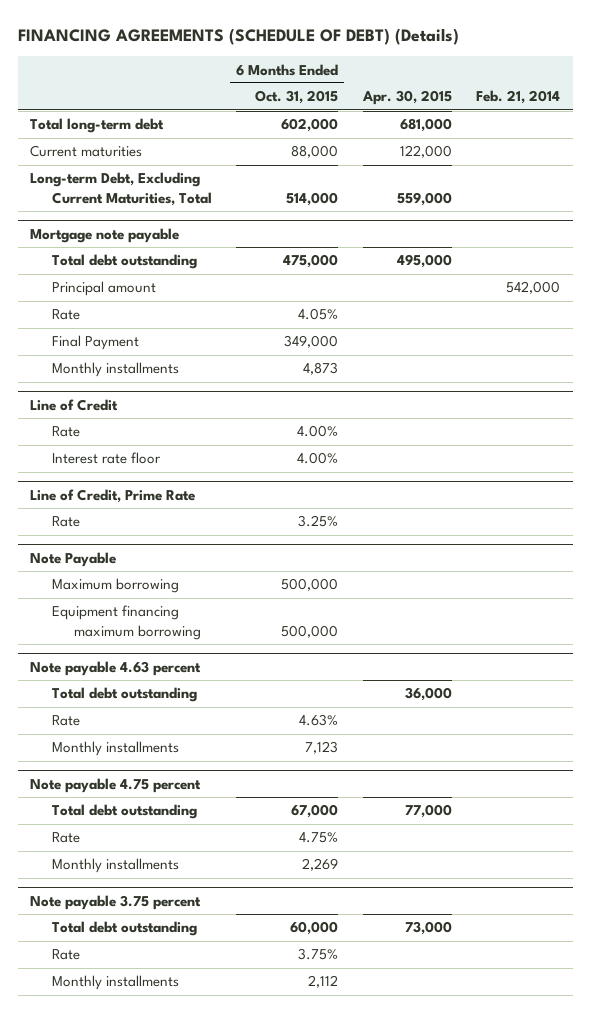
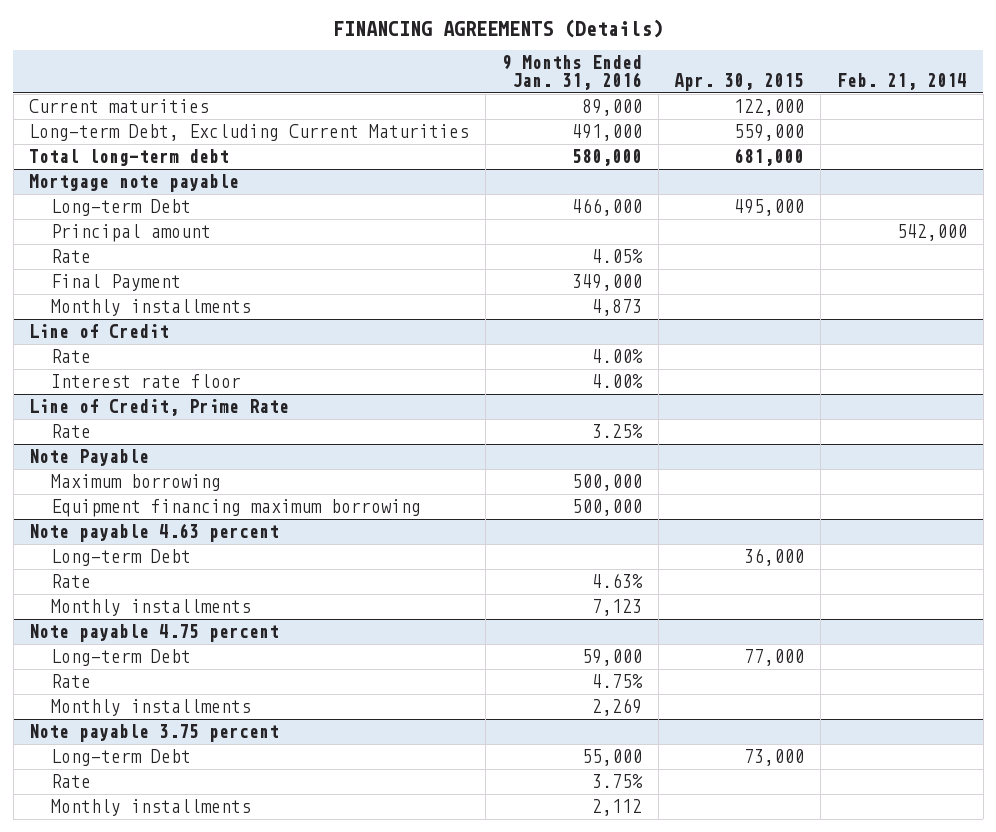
- FINANCING AGREEMENTS (SCHEDULE OF DEBT) (Details)
+ FINANCING AGREEMENTS (Details)
- | 6 Months Ended Oct. 31, 2015 | Apr. 30, 2015 | Feb. 21, 2014
+ | 9 Months Ended Jan. 31, 2016 | Apr. 30, 2015 | Feb. 21, 2014
- Long-term Debt, Excluding Current Maturities, Total | 514,000 | 559,000 |
+ Long-term Debt, Excluding Current Maturities | 491,000 | 559,000 |
moved down: Total long-term debt | 580,000 | 681,000 |
@ Mortgage note payable
- Total debt outstanding | 475,000 | 495,000 |
+ Long-term Debt | 466,000 | 495,000 |
@ Note payable 4.63 percent
- Total debt outstanding | | 36,000 |
+ Long-term Debt | | 36,000 |
@ Note payable 4.75 percent
- Total debt outstanding | 67,000 | 77,000 |
+ Long-term Debt | 59,000 | 77,000 |
@ Note payable 3.75 percent
- Total debt outstanding | 60,000 | 73,000 |
+ Long-term Debt | 55,000 | 73,000 |

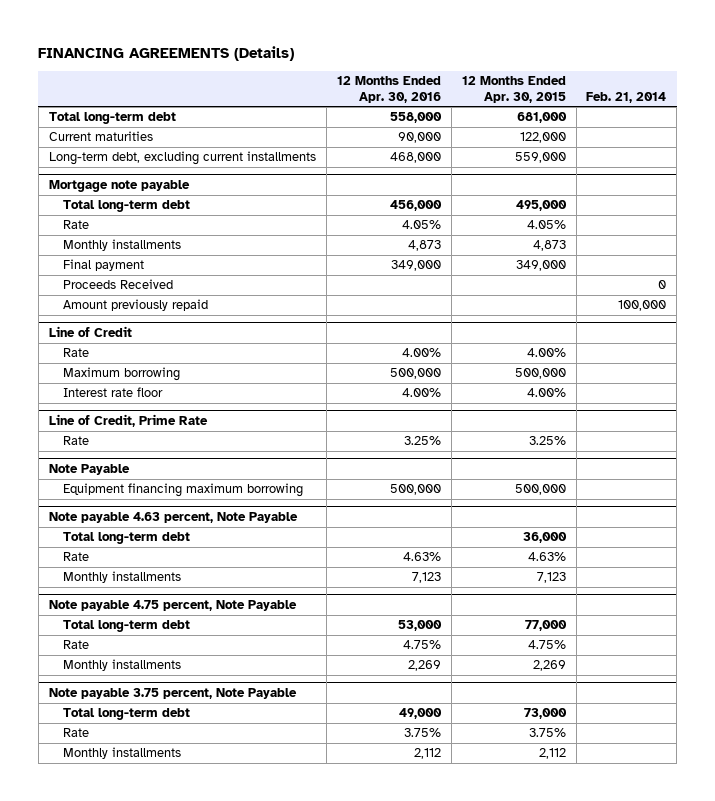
- | 9 Months Ended Jan. 31, 2016 | Apr. 30, 2015 | Feb. 21, 2014
+ | 12 Months Ended Apr. 30, 2016 | 12 Months Ended Apr. 30, 2015 | Feb. 21, 2014
- Long-term Debt, Excluding Current Maturities | 491,000 | 559,000 |
moved down: Current maturities | 90,000 | 122,000 |
+ Long-term debt, excluding current installments | 468,000 | 559,000 |
@ Mortgage note payable
- Long-term Debt | 466,000 | 495,000 |
- Principal amount | | | 542,000
+ Total long-term debt | 456,000 | 495,000 |
- Final Payment | 349,000 | |
+ Final payment | 349,000 | 349,000 |
+ Proceeds Received | | | 0
+ Amount previously repaid | | | 100,000
@ Line of Credit
+ Maximum borrowing | 500,000 | 500,000 |
@ Note Payable
- Maximum borrowing | 500,000 | |
- Note payable 4.63 percent
- Long-term Debt | | 36,000 |
+ Note payable 4.63 percent, Note Payable
+ Total long-term debt | | 36,000 |
- Note payable 4.75 percent
- Long-term Debt | 59,000 | 77,000 |
+ Note payable 4.75 percent, Note Payable
+ Total long-term debt | 53,000 | 77,000 |
- Note payable 3.75 percent
- Long-term Debt | 55,000 | 73,000 |
+ Note payable 3.75 percent, Note Payable
+ Total long-term debt | 49,000 | 73,000 |

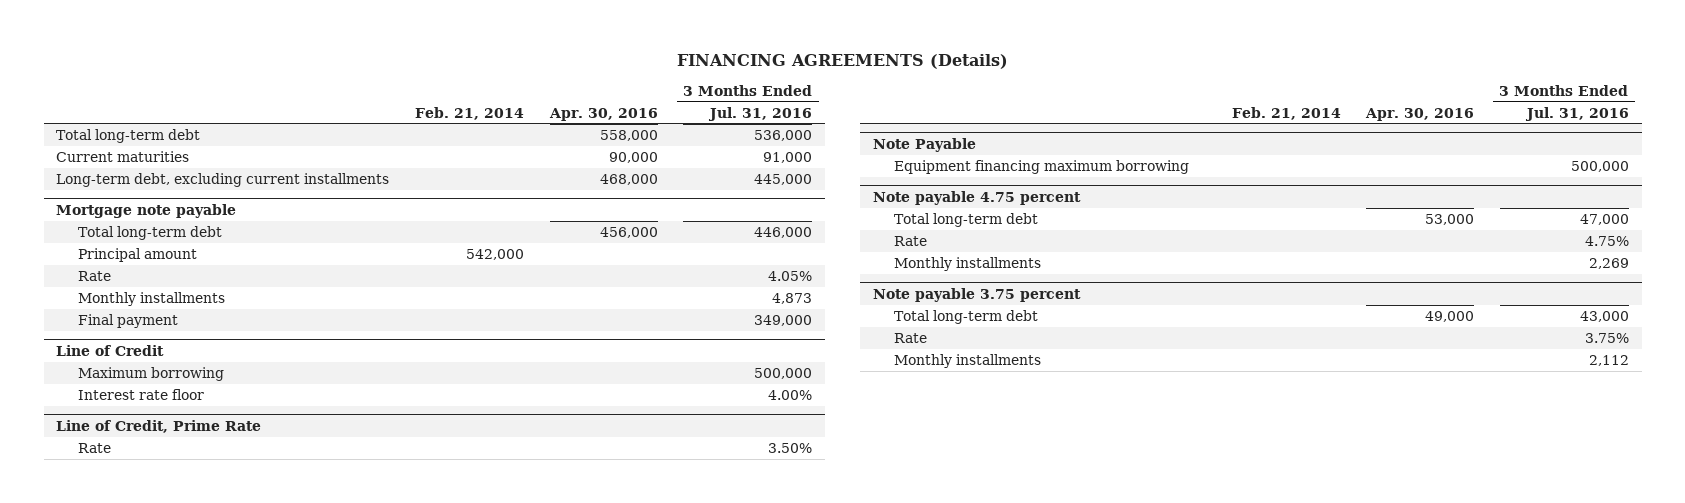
- | 12 Months Ended Apr. 30, 2016 | 12 Months Ended Apr. 30, 2015 | Feb. 21, 2014
+ | Feb. 21, 2014 | Apr. 30, 2016 | 3 Months Ended Jul. 31, 2016
@ Mortgage note payable
+ Principal amount | 542,000 | |
- Proceeds Received | | | 0
- Amount previously repaid | | | 100,000
@ Line of Credit
- Rate | 4.00% | 4.00% |
- Note payable 4.63 percent, Note Payable
- Total long-term debt | | 36,000 |
- Rate | 4.63% | 4.63% |
- Monthly installments | 7,123 | 7,123 |
- Note payable 4.75 percent, Note Payable
+ Note payable 4.75 percent
- Note payable 3.75 percent, Note Payable
+ Note payable 3.75 percent

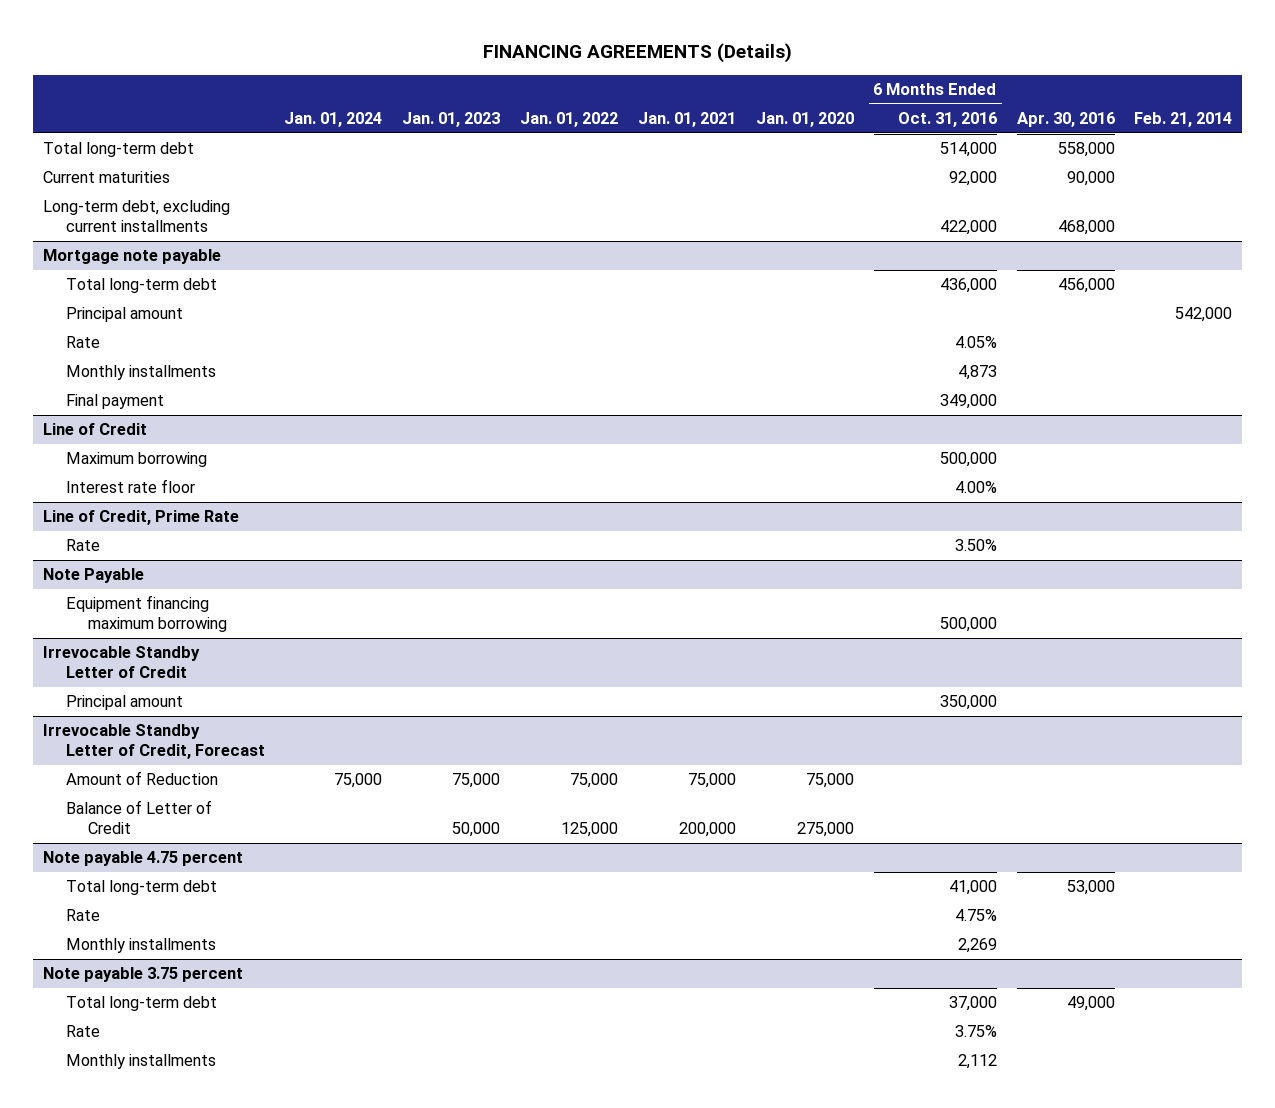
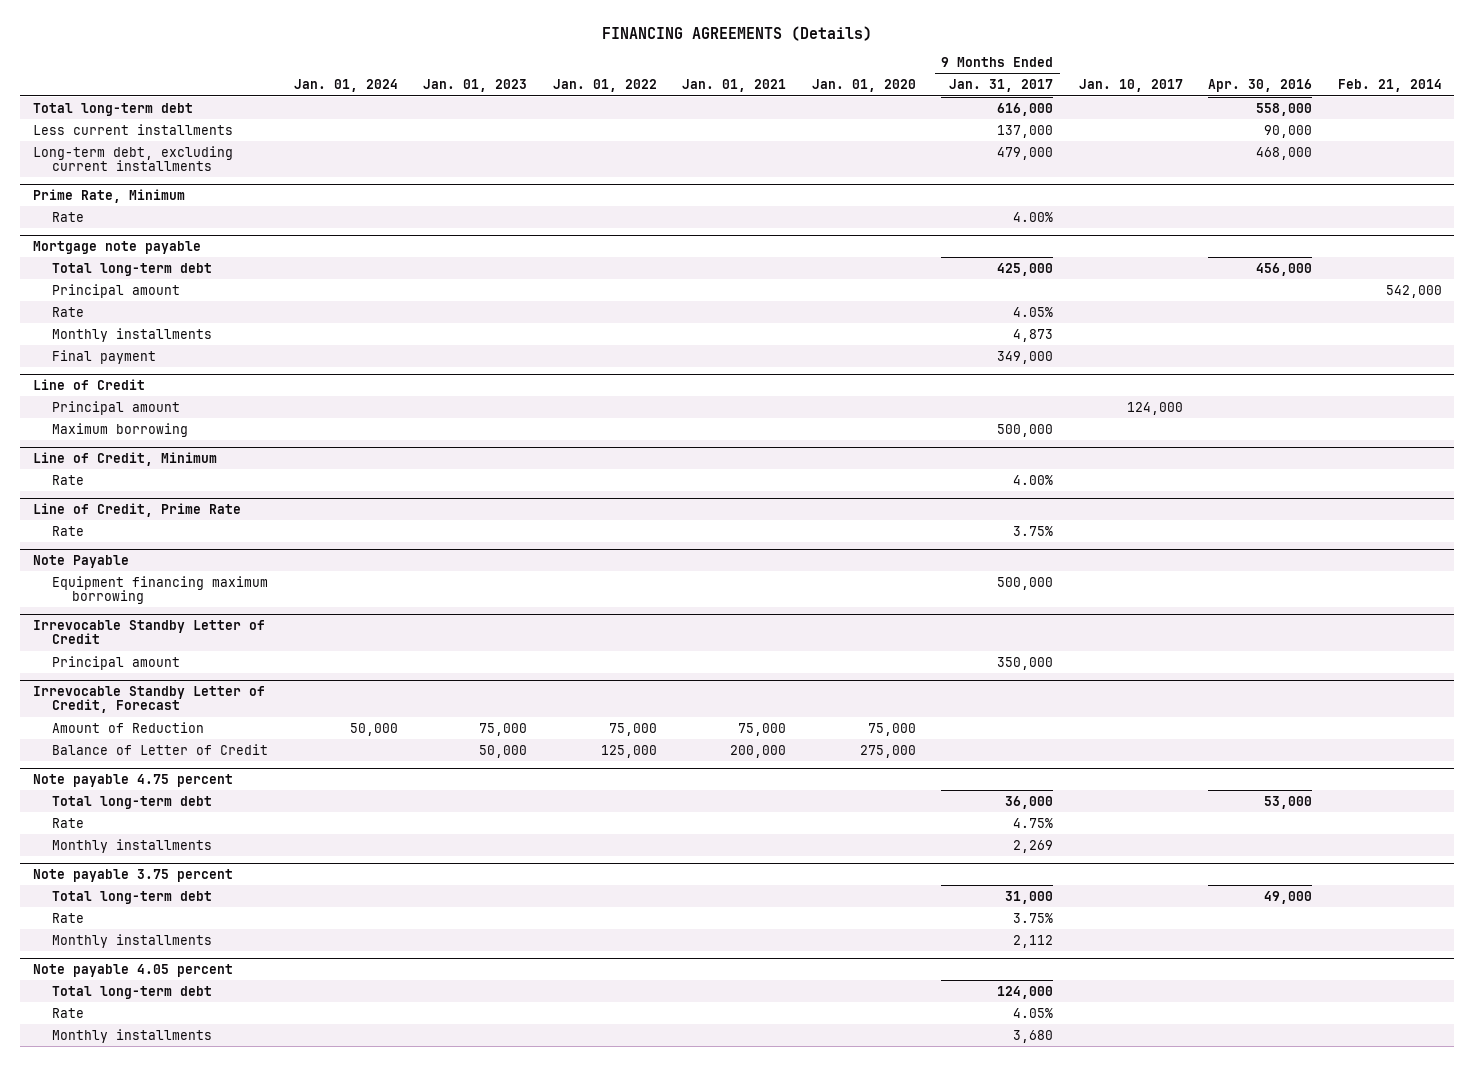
- | Jan. 01, 2024 | Jan. 01, 2023 | Jan. 01, 2022 | Jan. 01, 2021 | Jan. 01, 2020 | 6 Months Ended Oct. 31, 2016 | Apr. 30, 2016 | Feb. 21, 2014
+ | Jan. 01, 2024 | Jan. 01, 2023 | Jan. 01, 2022 | Jan. 01, 2021 | Jan. 01, 2020 | 9 Months Ended Jan. 31, 2017 | Jan. 10, 2017 | Apr. 30, 2016 | Feb. 21, 2014
- Current maturities | | | | | | 92,000 | 90,000 |
+ Less current installments | | | | | | 137,000 | | 90,000 |
+ Prime Rate, Minimum
+ Rate | | | | | | 4.00% | | |
@ Line of Credit
+ Principal amount | | | | | | | 124,000 | |
- Interest rate floor | | | | | | 4.00% | |
+ Line of Credit, Minimum
+ Rate | | | | | | 4.00% | | |
@ Irrevocable Standby Letter of Credit, Forecast
- Amount of Reduction | 75,000 | 75,000 | 75,000 | 75,000 | 75,000 | | |
+ Amount of Reduction | 50,000 | 75,000 | 75,000 | 75,000 | 75,000 | | | |
+ Note payable 4.05 percent
+ Total long-term debt | | | | | | 124,000 | | |
+ Rate | | | | | | 4.05% | | |
+ Monthly installments | | | | | | 3,680 | | |

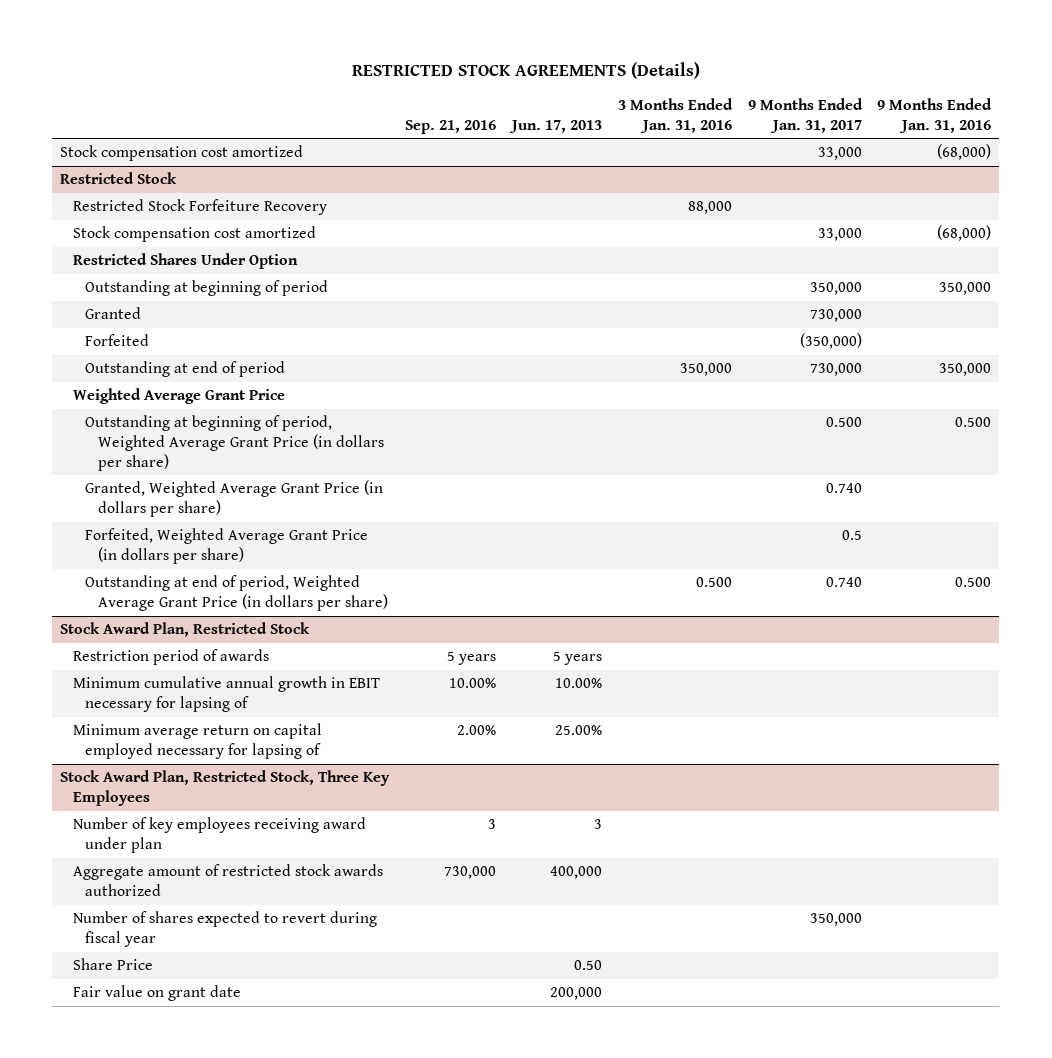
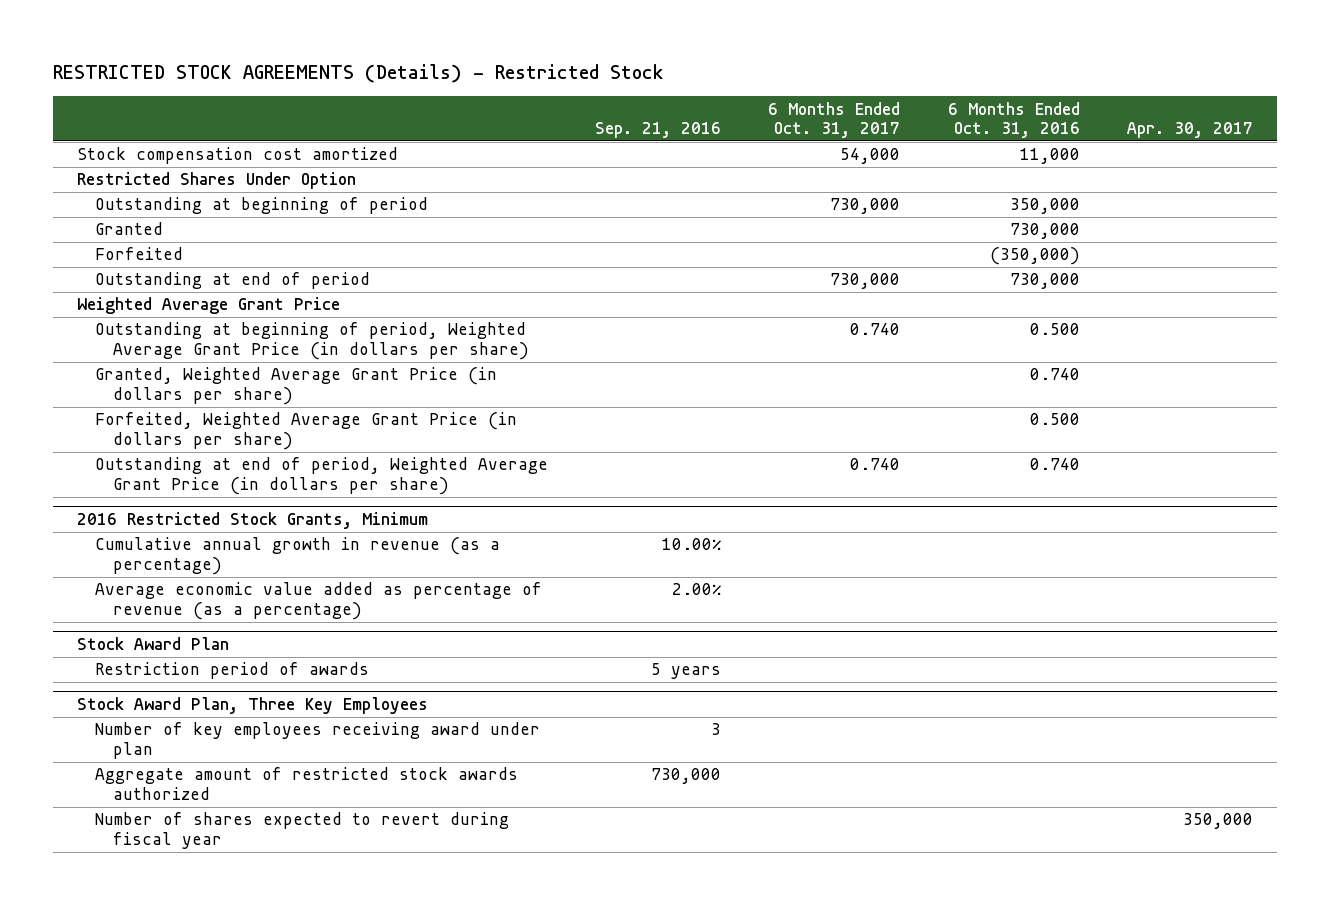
- RESTRICTED STOCK AGREEMENTS (Details)
+ RESTRICTED STOCK AGREEMENTS (Details) - Restricted Stock
- | Sep. 21, 2016 | Jun. 17, 2013 | 3 Months Ended Jan. 31, 2016 | 9 Months Ended Jan. 31, 2017 | 9 Months Ended Jan. 31, 2016
+ | Sep. 21, 2016 | 6 Months Ended Oct. 31, 2017 | 6 Months Ended Oct. 31, 2016 | Apr. 30, 2017
- Restricted Stock
- Restricted Stock Forfeiture Recovery | | | 88,000 | |
- Stock compensation cost amortized | | | | 33,000 | (68,000)
- Restricted Shares Under Option
- Outstanding at beginning of period | | | | 350,000 | 350,000
- Granted | | | | 730,000 |
- Forfeited | | | | (350,000) |
- Outstanding at end of period | | | 350,000 | 730,000 | 350,000
- Weighted Average Grant Price
- Outstanding at beginning of period, Weighted Average Grant Price (in dollars per share) | | | | 0.500 | 0.500
- Granted, Weighted Average Grant Price (in dollars per share) | | | | 0.740 |
- Forfeited, Weighted Average Grant Price (in dollars per share) | | | | 0.5 |
- Outstanding at end of period, Weighted Average Grant Price (in dollars per share) | | | 0.500 | 0.740 | 0.500
- Stock Award Plan, Restricted Stock
+ Restricted Shares Under Option
+ Outstanding at beginning of period | | 730,000 | 350,000 |
+ Granted | | | 730,000 |
+ Forfeited | | | (350,000) |
+ Outstanding at end of period | | 730,000 | 730,000 |
+ Weighted Average Grant Price
+ Outstanding at beginning of period, Weighted Average Grant Price (in dollars per share) | | 0.740 | 0.500 |
+ Granted, Weighted Average Grant Price (in dollars per share) | | | 0.740 |
+ Forfeited, Weighted Average Grant Price (in dollars per share) | | | 0.500 |
+ Outstanding at end of period, Weighted Average Grant Price (in dollars per share) | | 0.740 | 0.740 |
+ 2016 Restricted Stock Grants, Minimum
+ Cumulative annual growth in revenue (as a percentage) | 10.00% | | |
+ Average economic value added as percentage of revenue (as a percentage) | 2.00% | | |
+ Stock Award Plan
- Minimum cumulative annual growth in EBIT necessary for lapsing of | 10.00% | 10.00% | | |
- Minimum average return on capital employed necessary for lapsing of | 2.00% | 25.00% | | |
- Stock Award Plan, Restricted Stock, Three Key Employees
+ Stock Award Plan, Three Key Employees
- Share Price | | 0.50 | | |
- Fair value on grant date | | 200,000 | | |

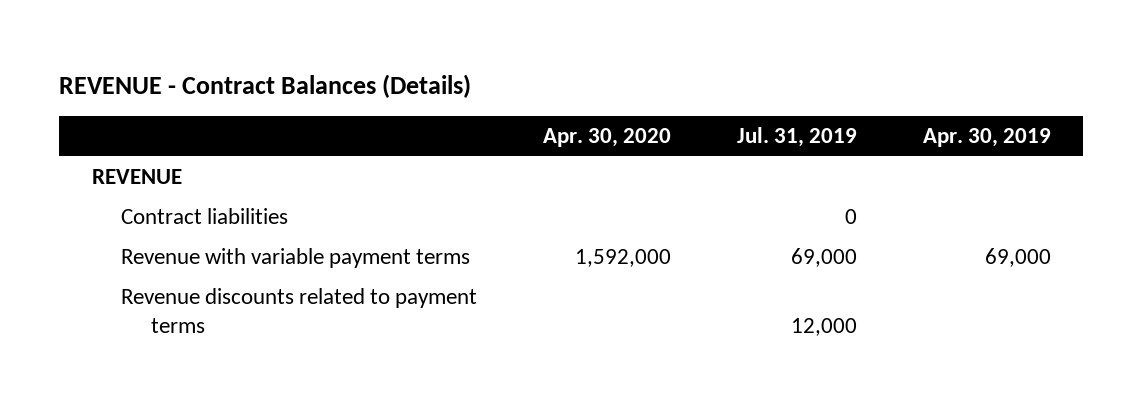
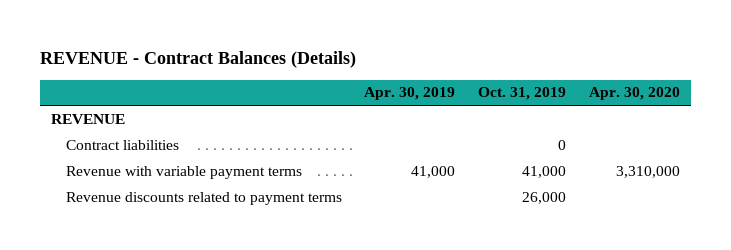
- | Apr. 30, 2020 | Jul. 31, 2019 | Apr. 30, 2019
+ | Apr. 30, 2019 | Oct. 31, 2019 | Apr. 30, 2020
- Revenue with variable payment terms | 1,592,000 | 69,000 | 69,000
+ Revenue with variable payment terms | 41,000 | 41,000 | 3,310,000

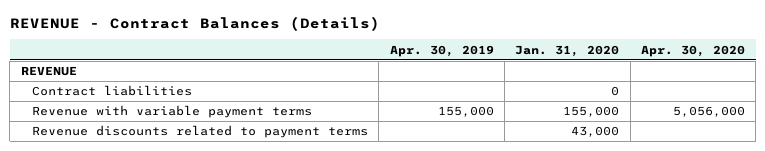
- | Apr. 30, 2019 | Oct. 31, 2019 | Apr. 30, 2020
+ | Apr. 30, 2019 | Jan. 31, 2020 | Apr. 30, 2020
- Revenue with variable payment terms | 41,000 | 41,000 | 3,310,000
+ Revenue with variable payment terms | 155,000 | 155,000 | 5,056,000

